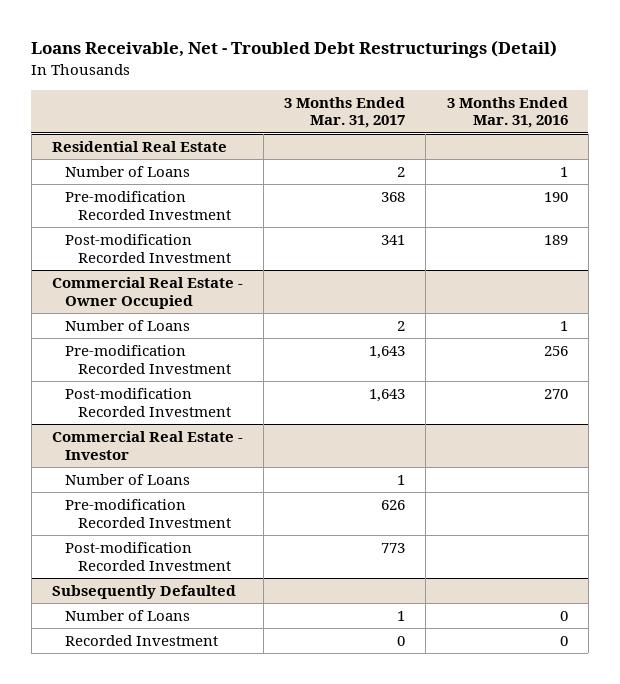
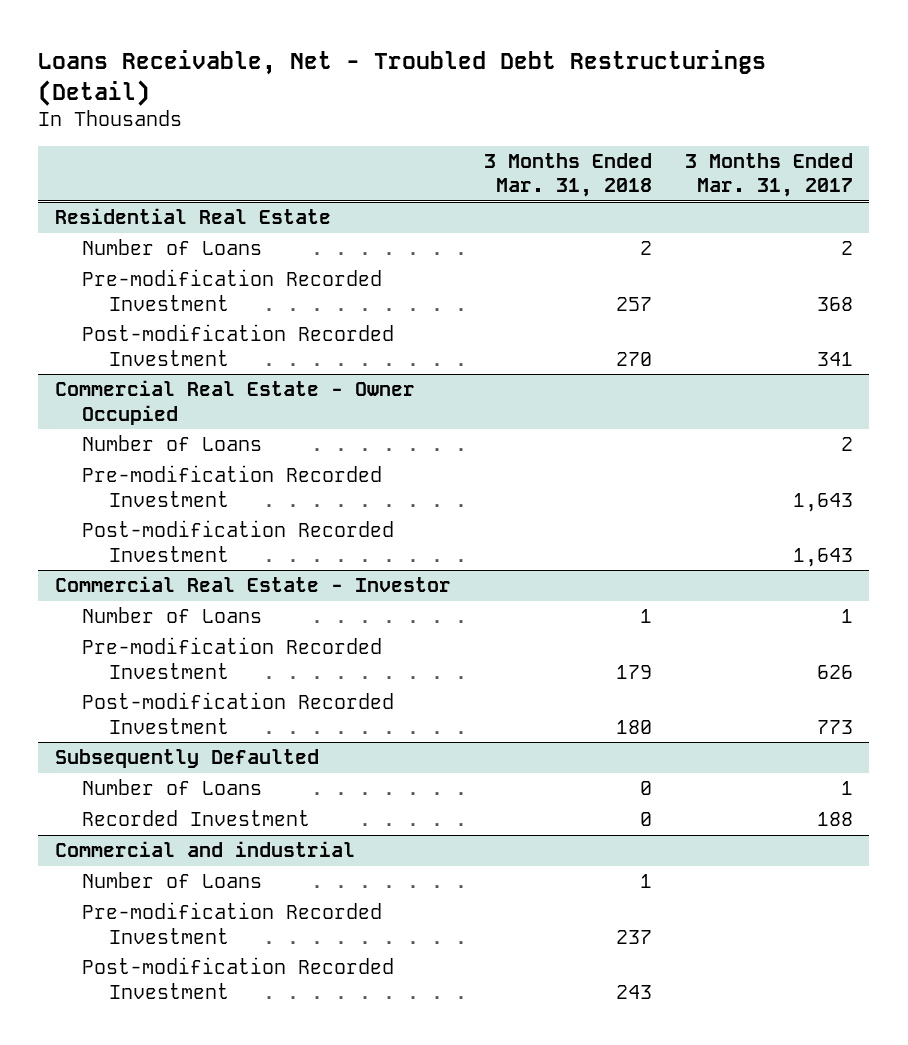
- | 3 Months Ended Mar. 31, 2017 | 3 Months Ended Mar. 31, 2016
+ | 3 Months Ended Mar. 31, 2018 | 3 Months Ended Mar. 31, 2017
@ Subsequently Defaulted
- Recorded Investment | 0 | 0
+ Recorded Investment | 0 | 188
+ Commercial and industrial
+ Number of Loans | 1 |
+ Pre-modification Recorded Investment | 237 |
+ Post-modification Recorded Investment | 243 |

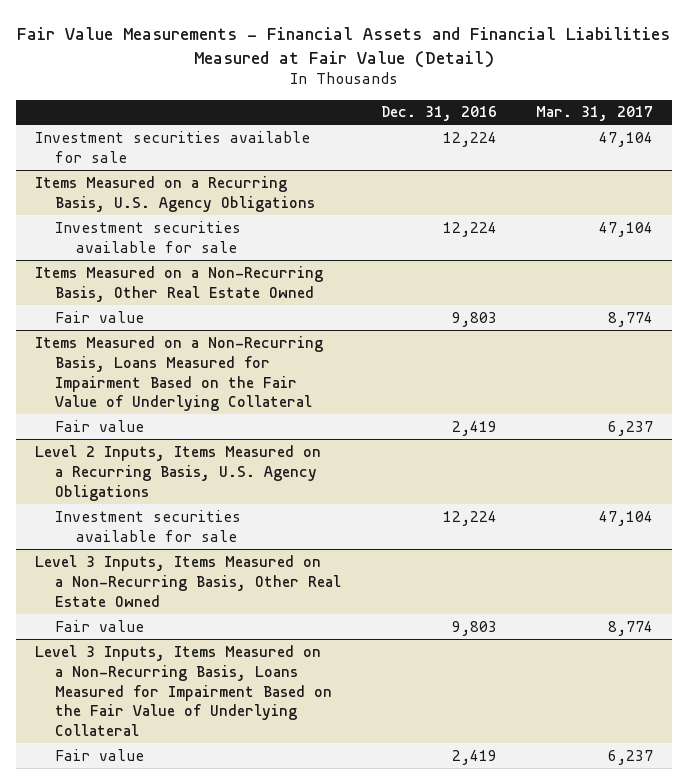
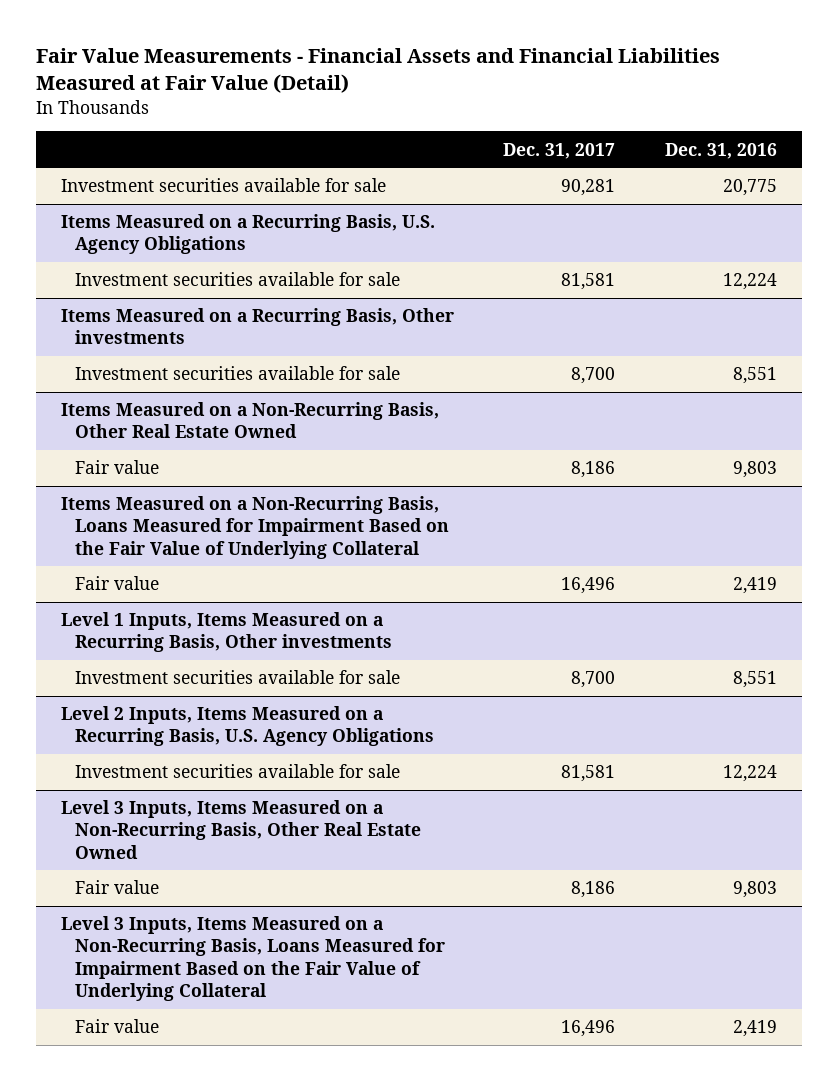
- | Dec. 31, 2016 | Mar. 31, 2017
+ | Dec. 31, 2017 | Dec. 31, 2016
- Investment securities available for sale | 12,224 | 47,104
+ Investment securities available for sale | 90,281 | 20,775
+ Items Measured on a Recurring Basis, Other investments
+ Investment securities available for sale | 8,700 | 8,551
+ Level 1 Inputs, Items Measured on a Recurring Basis, Other investments
+ Investment securities available for sale | 8,700 | 8,551

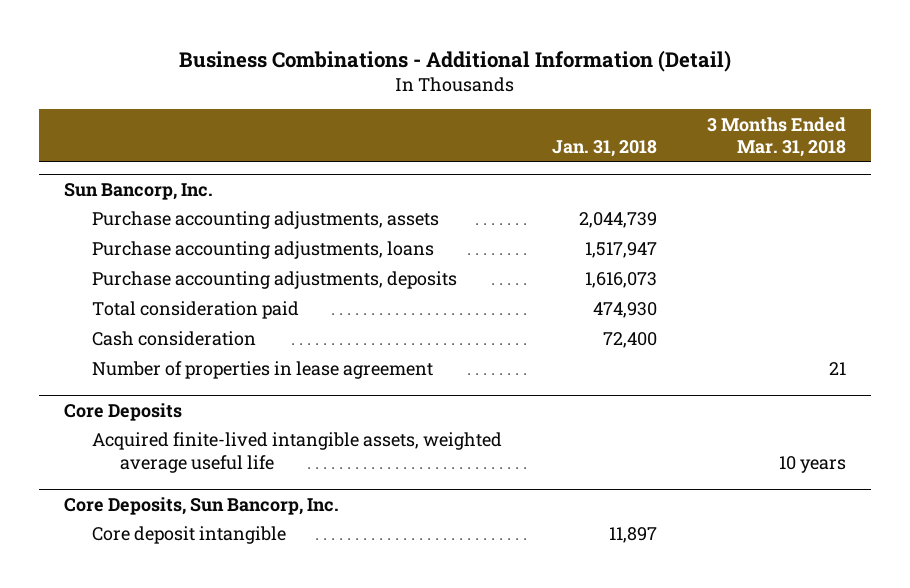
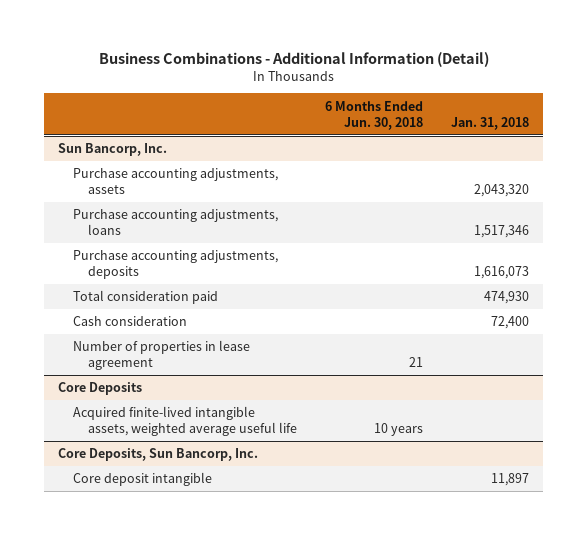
- | Jan. 31, 2018 | 3 Months Ended Mar. 31, 2018
+ | 6 Months Ended Jun. 30, 2018 | Jan. 31, 2018
@ Sun Bancorp, Inc.
- Purchase accounting adjustments, assets | 2,044,739 |
- Purchase accounting adjustments, loans | 1,517,947 |
+ Purchase accounting adjustments, assets | | 2,043,320
+ Purchase accounting adjustments, loans | | 1,517,346

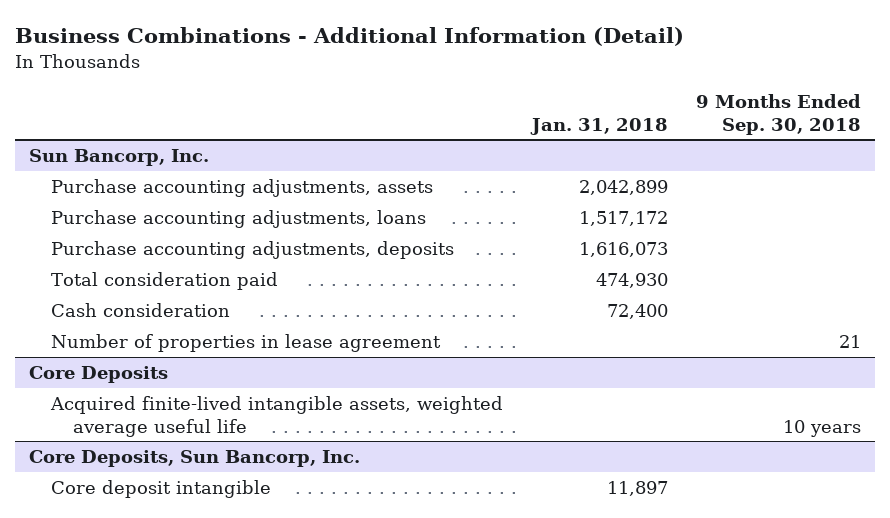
- | 6 Months Ended Jun. 30, 2018 | Jan. 31, 2018
+ | Jan. 31, 2018 | 9 Months Ended Sep. 30, 2018
@ Sun Bancorp, Inc.
- Purchase accounting adjustments, assets | | 2,043,320
- Purchase accounting adjustments, loans | | 1,517,346
+ Purchase accounting adjustments, assets | 2,042,899 |
+ Purchase accounting adjustments, loans | 1,517,172 |

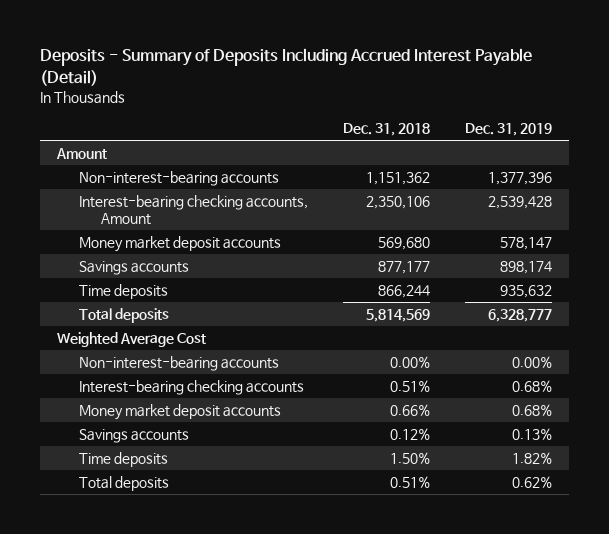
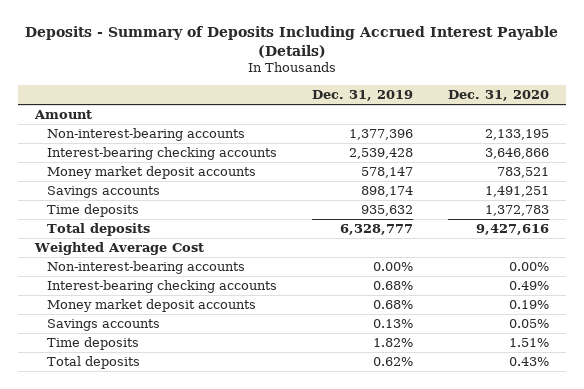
- Deposits - Summary of Deposits Including Accrued Interest Payable (Detail)
+ Deposits - Summary of Deposits Including Accrued Interest Payable (Details)
- | Dec. 31, 2018 | Dec. 31, 2019
+ | Dec. 31, 2019 | Dec. 31, 2020
- Interest-bearing checking accounts, Amount | 2,350,106 | 2,539,428
+ Interest-bearing checking accounts | 2,539,428 | 3,646,866

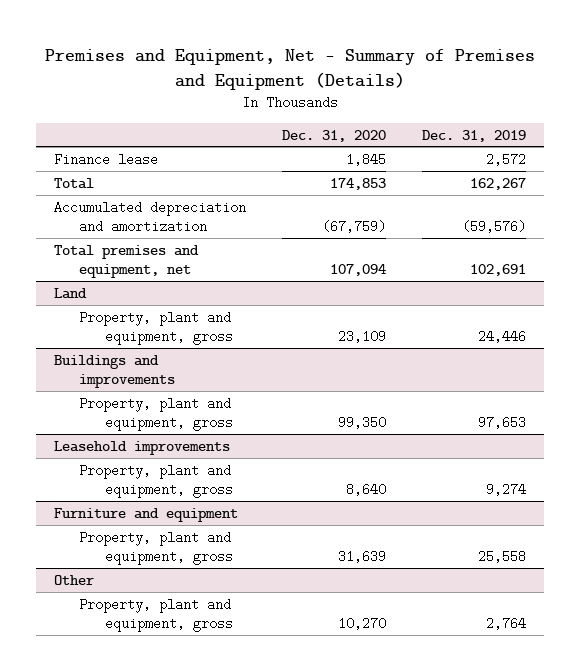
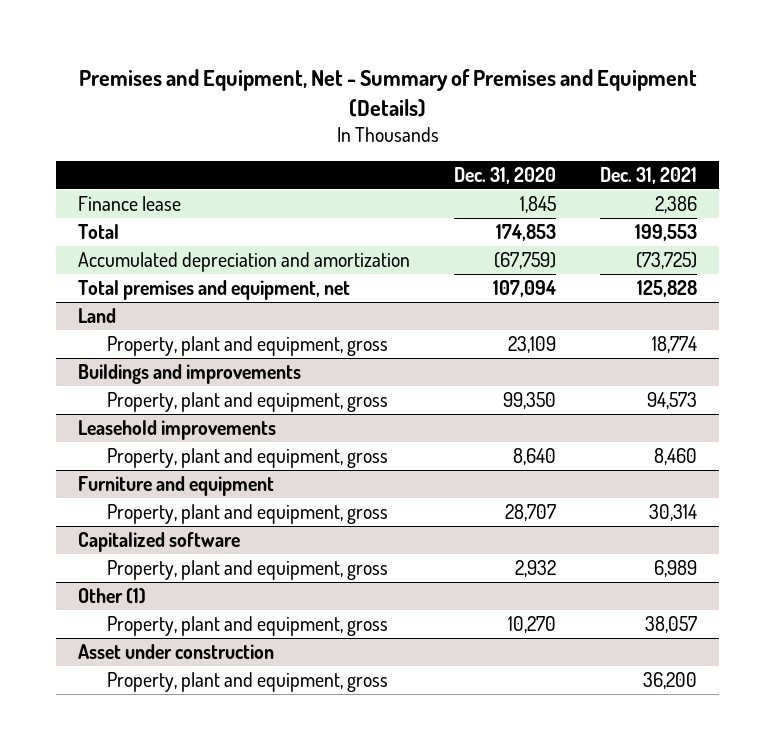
- | Dec. 31, 2020 | Dec. 31, 2019
+ | Dec. 31, 2020 | Dec. 31, 2021
@ Furniture and equipment
- Property, plant and equipment, gross | 31,639 | 25,558
- Other
@ Furniture and equipment
+ Property, plant and equipment, gross | 28,707 | 30,314
+ Capitalized software
+ Property, plant and equipment, gross | 2,932 | 6,989
+ Other (1)
+ Asset under construction
+ Property, plant and equipment, gross | | 36,200

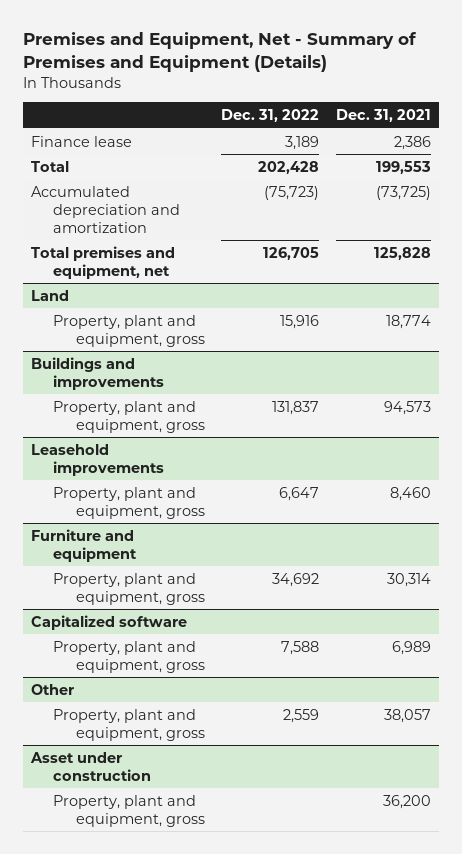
- | Dec. 31, 2020 | Dec. 31, 2021
+ | Dec. 31, 2022 | Dec. 31, 2021
- Other (1)
+ Other

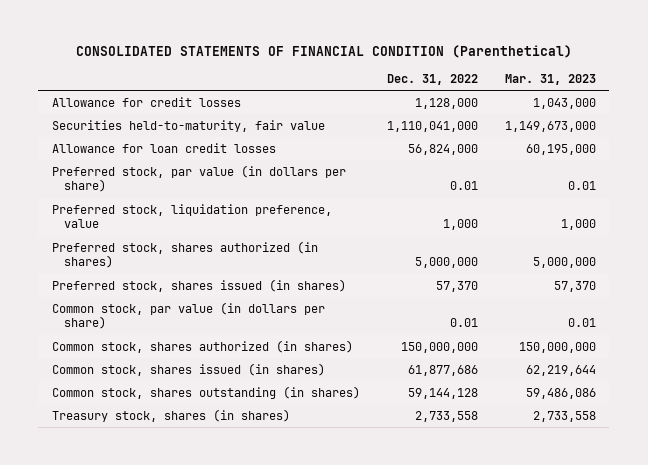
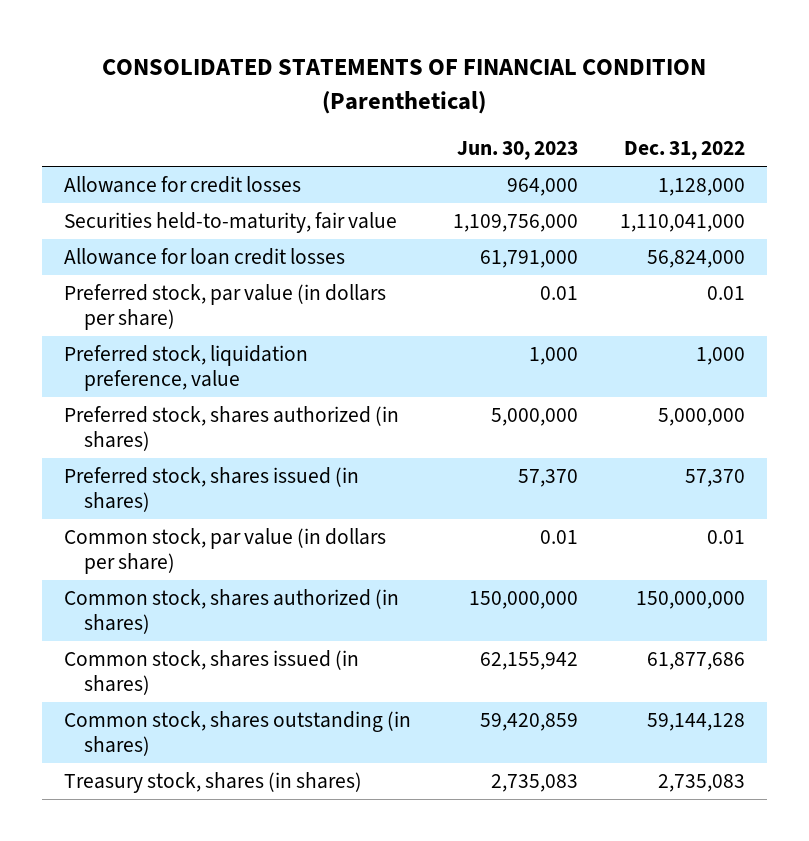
- | Dec. 31, 2022 | Mar. 31, 2023
+ | Jun. 30, 2023 | Dec. 31, 2022
- Treasury stock, shares (in shares) | 2,733,558 | 2,733,558
+ Treasury stock, shares (in shares) | 2,735,083 | 2,735,083

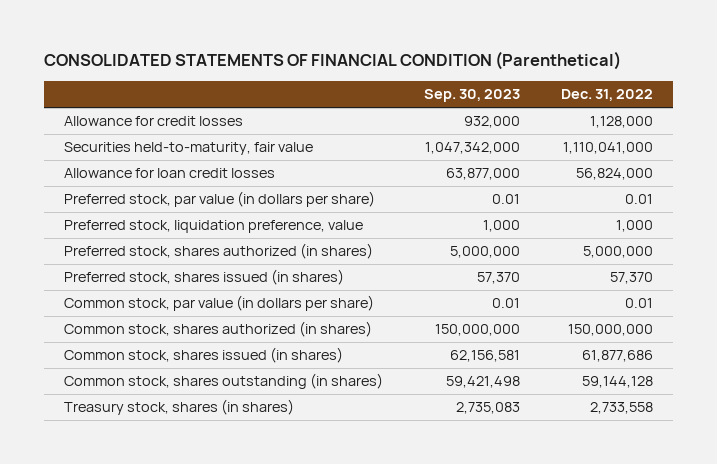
- | Jun. 30, 2023 | Dec. 31, 2022
+ | Sep. 30, 2023 | Dec. 31, 2022
- Treasury stock, shares (in shares) | 2,735,083 | 2,735,083
+ Treasury stock, shares (in shares) | 2,735,083 | 2,733,558

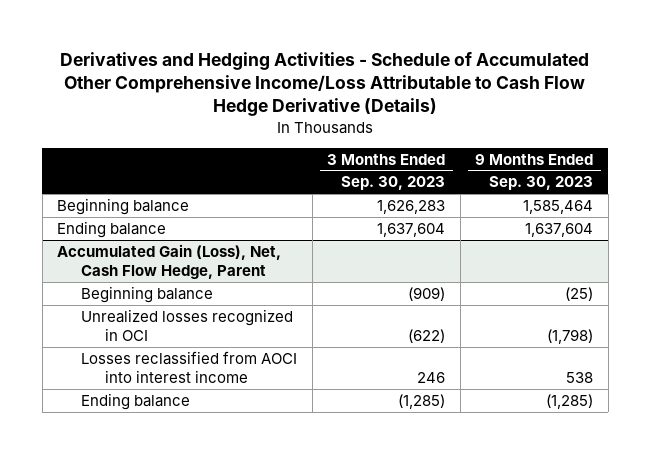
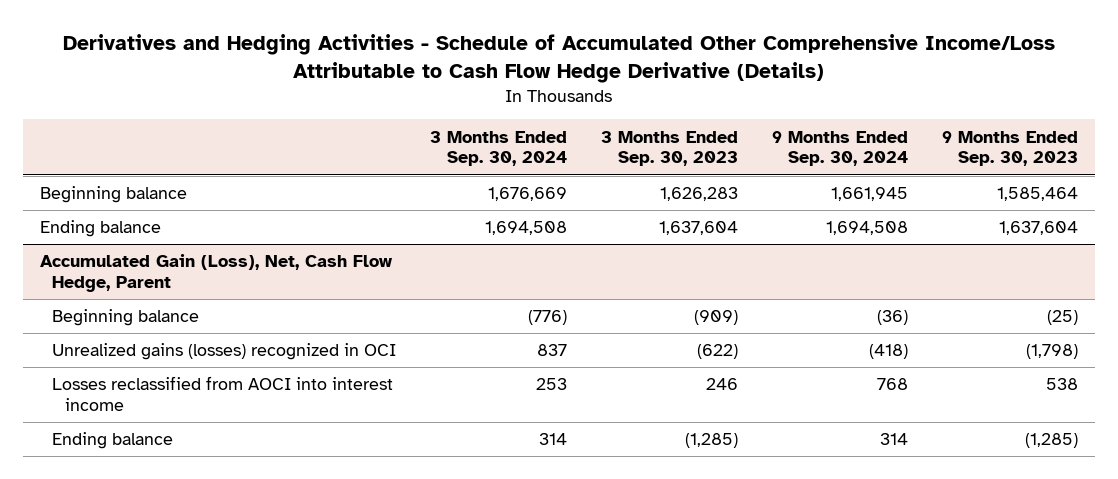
- | 3 Months Ended Sep. 30, 2023 | 9 Months Ended Sep. 30, 2023
+ | 3 Months Ended Sep. 30, 2024 | 3 Months Ended Sep. 30, 2023 | 9 Months Ended Sep. 30, 2024 | 9 Months Ended Sep. 30, 2023
@ Accumulated Gain (Loss), Net, Cash Flow Hedge, Parent
- Unrealized losses recognized in OCI | (622) | (1,798)
+ Unrealized gains (losses) recognized in OCI | 837 | (622) | (418) | (1,798)

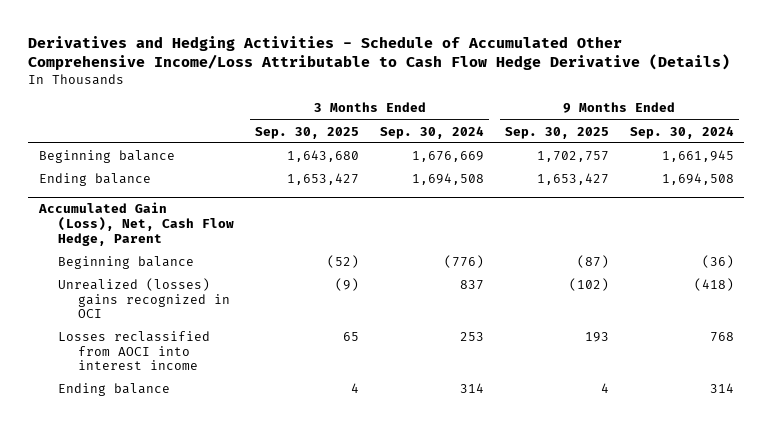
- | 3 Months Ended Sep. 30, 2024 | 3 Months Ended Sep. 30, 2023 | 9 Months Ended Sep. 30, 2024 | 9 Months Ended Sep. 30, 2023
+ | 3 Months Ended Sep. 30, 2025 | 3 Months Ended Sep. 30, 2024 | 9 Months Ended Sep. 30, 2025 | 9 Months Ended Sep. 30, 2024
@ Accumulated Gain (Loss), Net, Cash Flow Hedge, Parent
- Unrealized gains (losses) recognized in OCI | 837 | (622) | (418) | (1,798)
+ Unrealized (losses) gains recognized in OCI | (9) | 837 | (102) | (418)

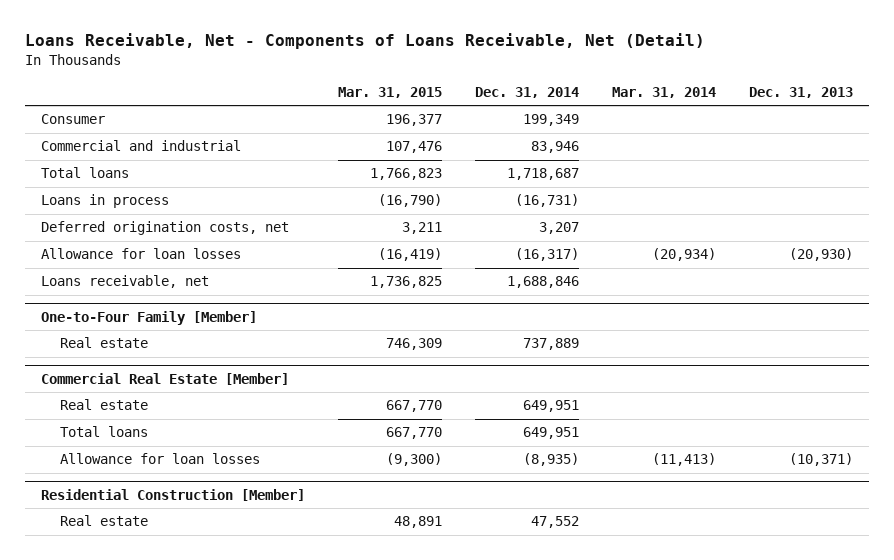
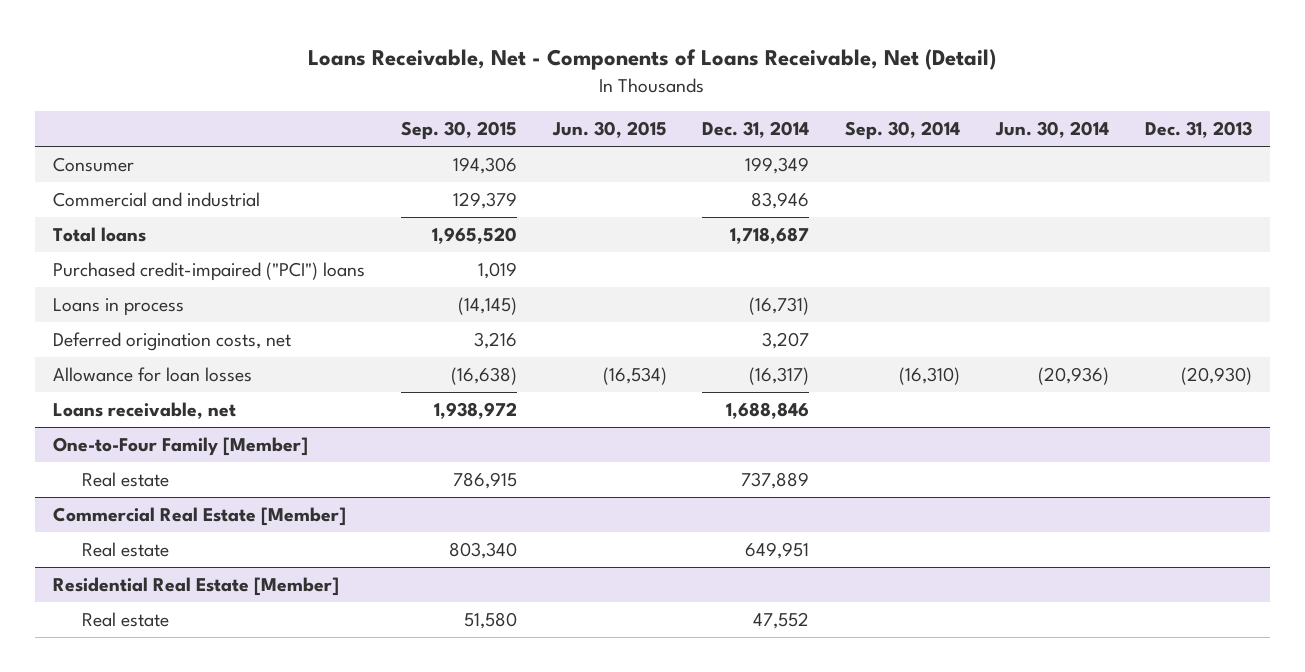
- | Mar. 31, 2015 | Dec. 31, 2014 | Mar. 31, 2014 | Dec. 31, 2013
+ | Sep. 30, 2015 | Jun. 30, 2015 | Dec. 31, 2014 | Sep. 30, 2014 | Jun. 30, 2014 | Dec. 31, 2013
+ Purchased credit-impaired ("PCI") loans | 1,019 | | | | |
@ Commercial Real Estate [Member]
- Total loans | 667,770 | 649,951 | |
- Allowance for loan losses | (9,300) | (8,935) | (11,413) | (10,371)
- Residential Construction [Member]
+ Residential Real Estate [Member]

